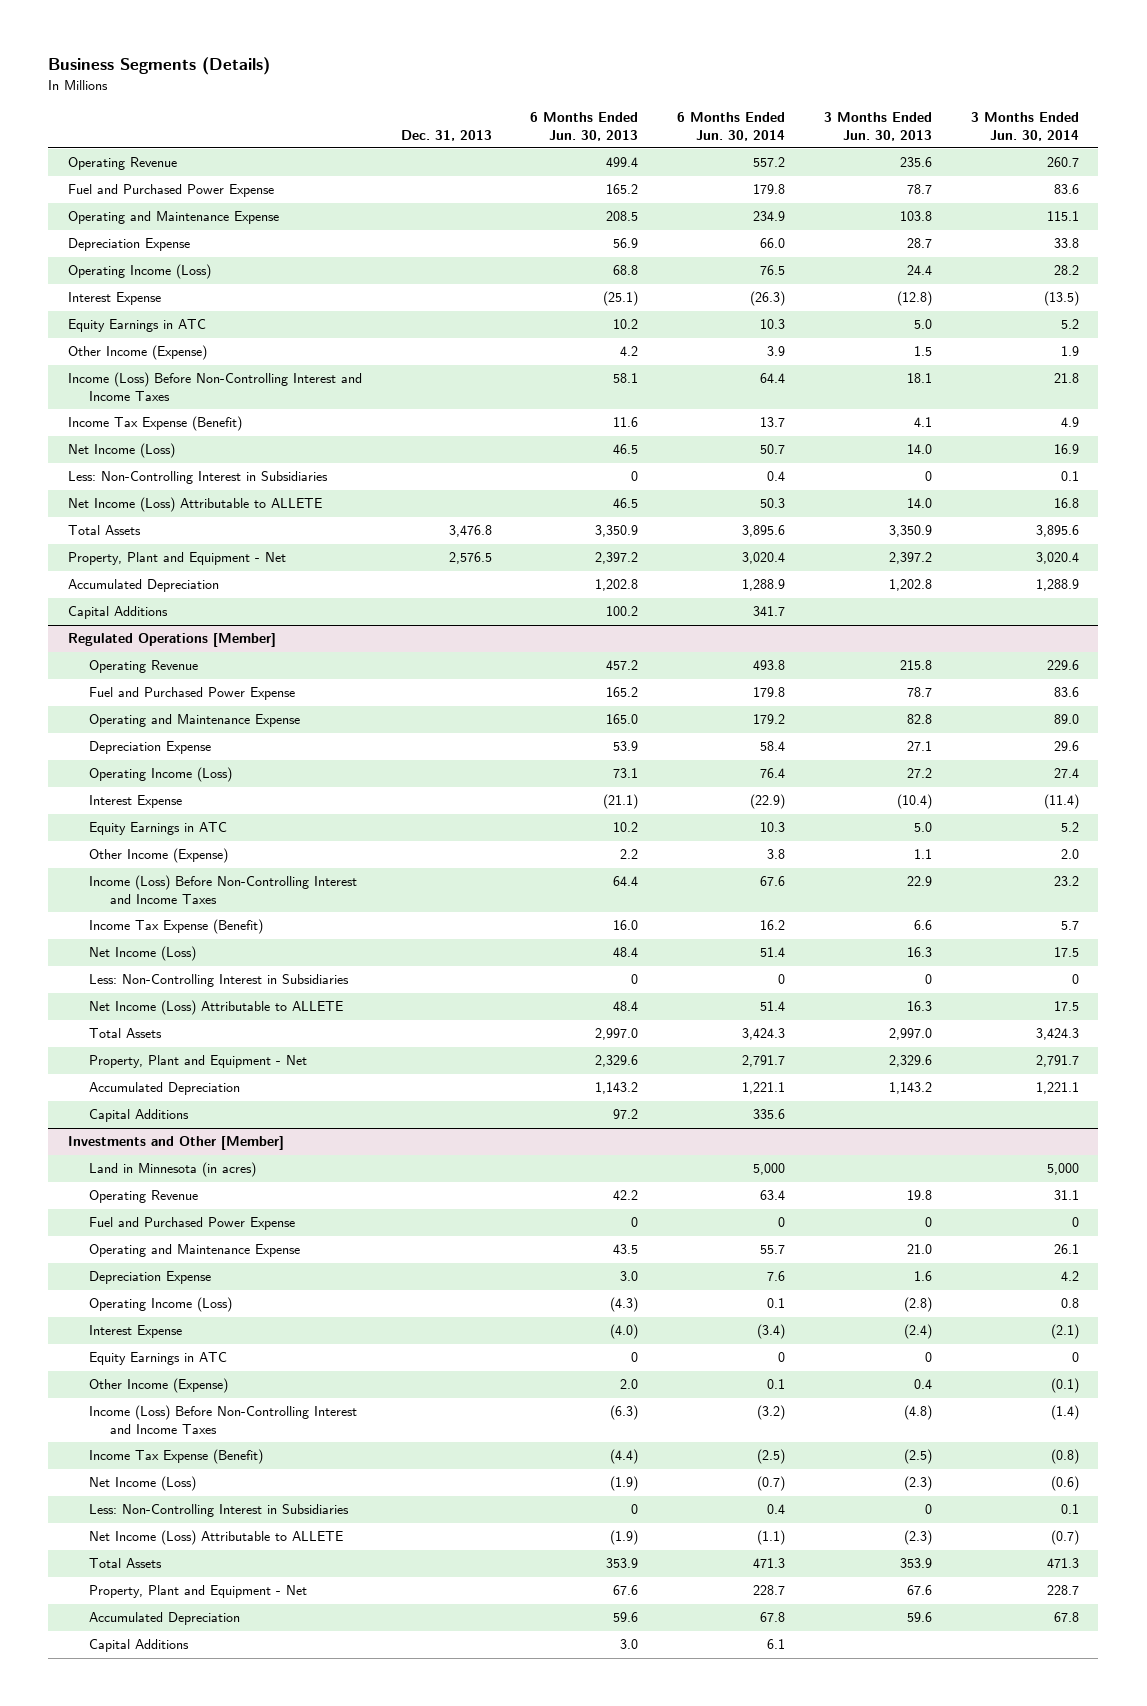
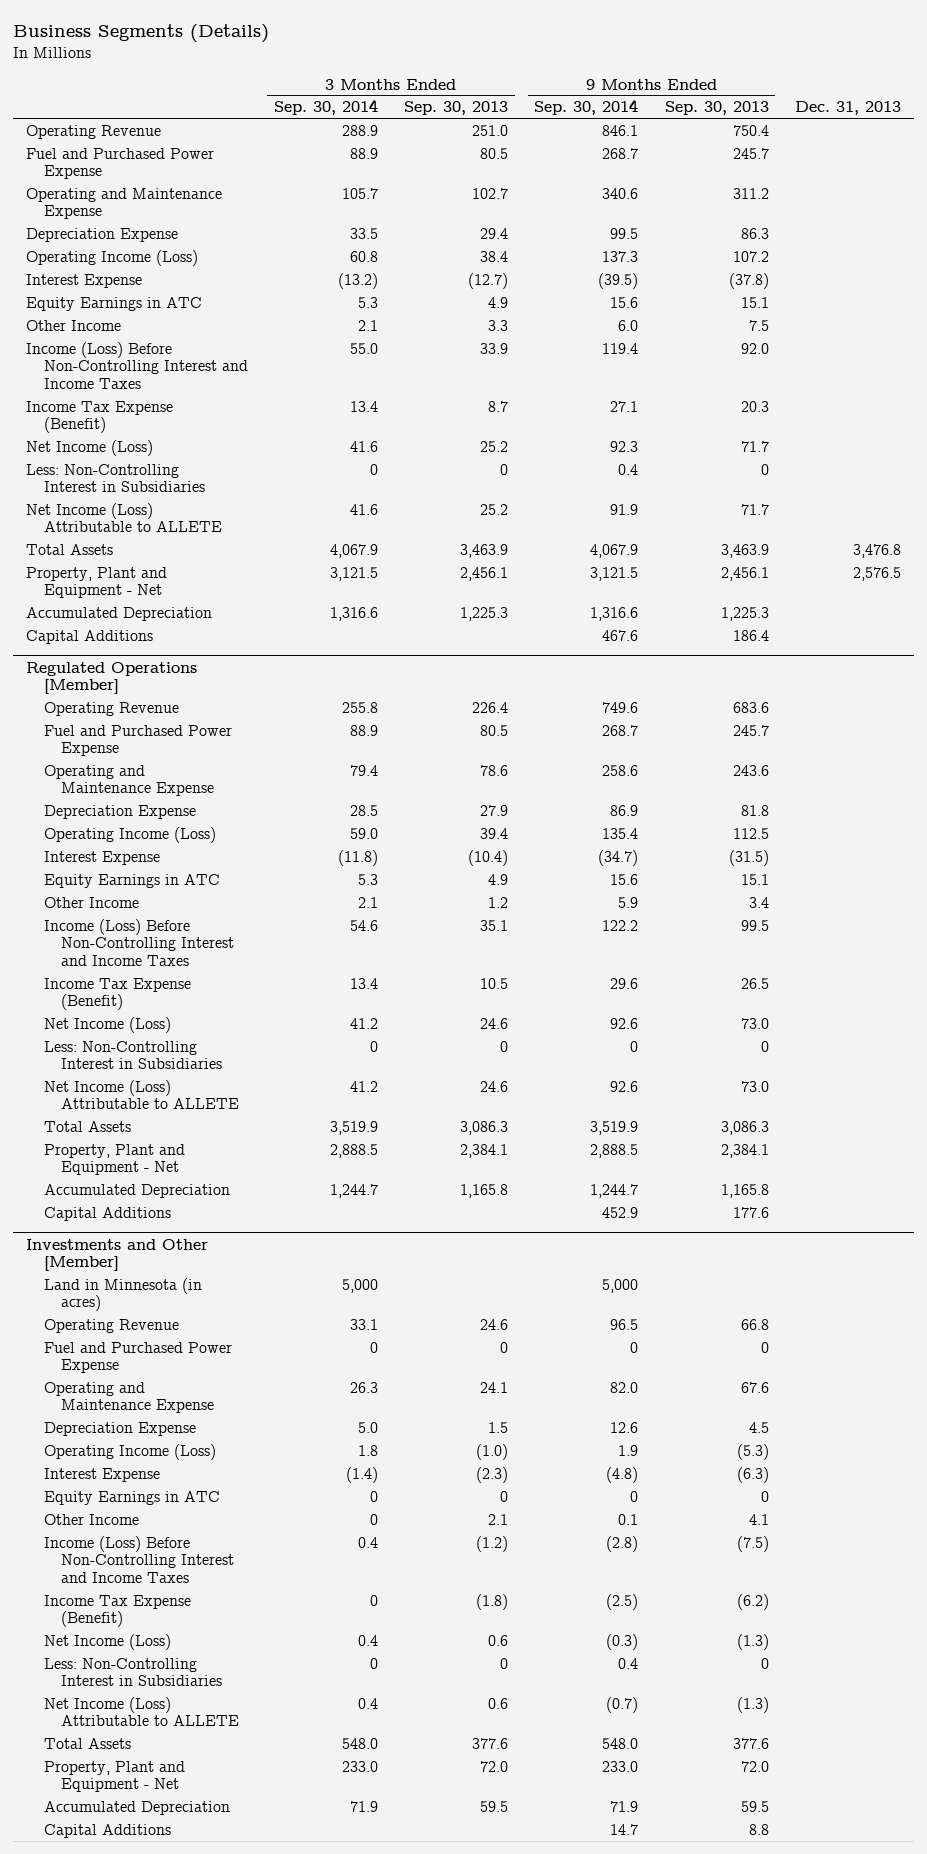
- | Dec. 31, 2013 | 6 Months Ended Jun. 30, 2013 | 6 Months Ended Jun. 30, 2014 | 3 Months Ended Jun. 30, 2013 | 3 Months Ended Jun. 30, 2014
+ | 3 Months Ended Sep. 30, 2014 | 3 Months Ended Sep. 30, 2013 | 9 Months Ended Sep. 30, 2014 | 9 Months Ended Sep. 30, 2013 | Dec. 31, 2013
- Other Income (Expense) | | 4.2 | 3.9 | 1.5 | 1.9
+ Other Income | 2.1 | 3.3 | 6.0 | 7.5 |
@ Regulated Operations [Member]
- Other Income (Expense) | | 2.2 | 3.8 | 1.1 | 2.0
+ Other Income | 2.1 | 1.2 | 5.9 | 3.4 |
@ Investments and Other [Member]
- Other Income (Expense) | | 2.0 | 0.1 | 0.4 | (0.1)
+ Other Income | 0 | 2.1 | 0.1 | 4.1 |

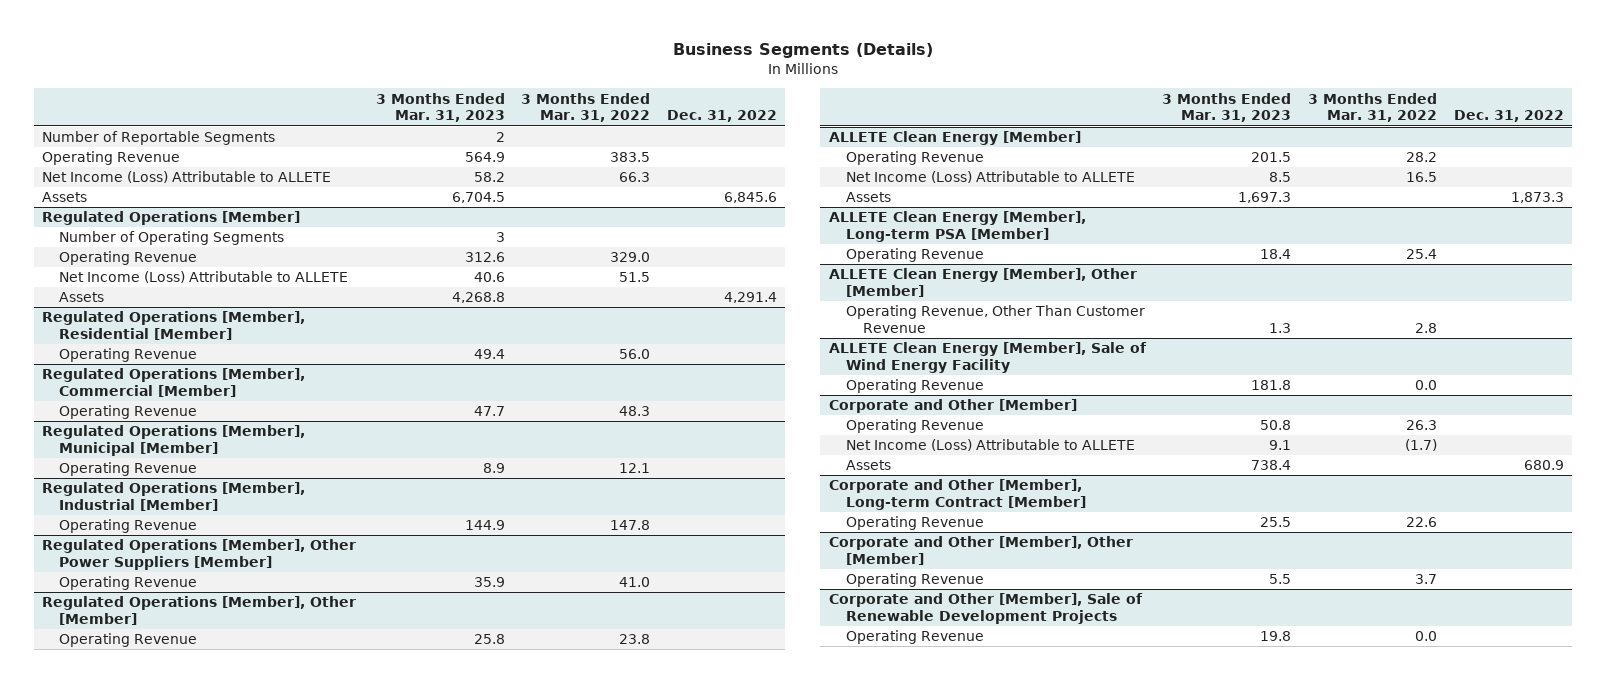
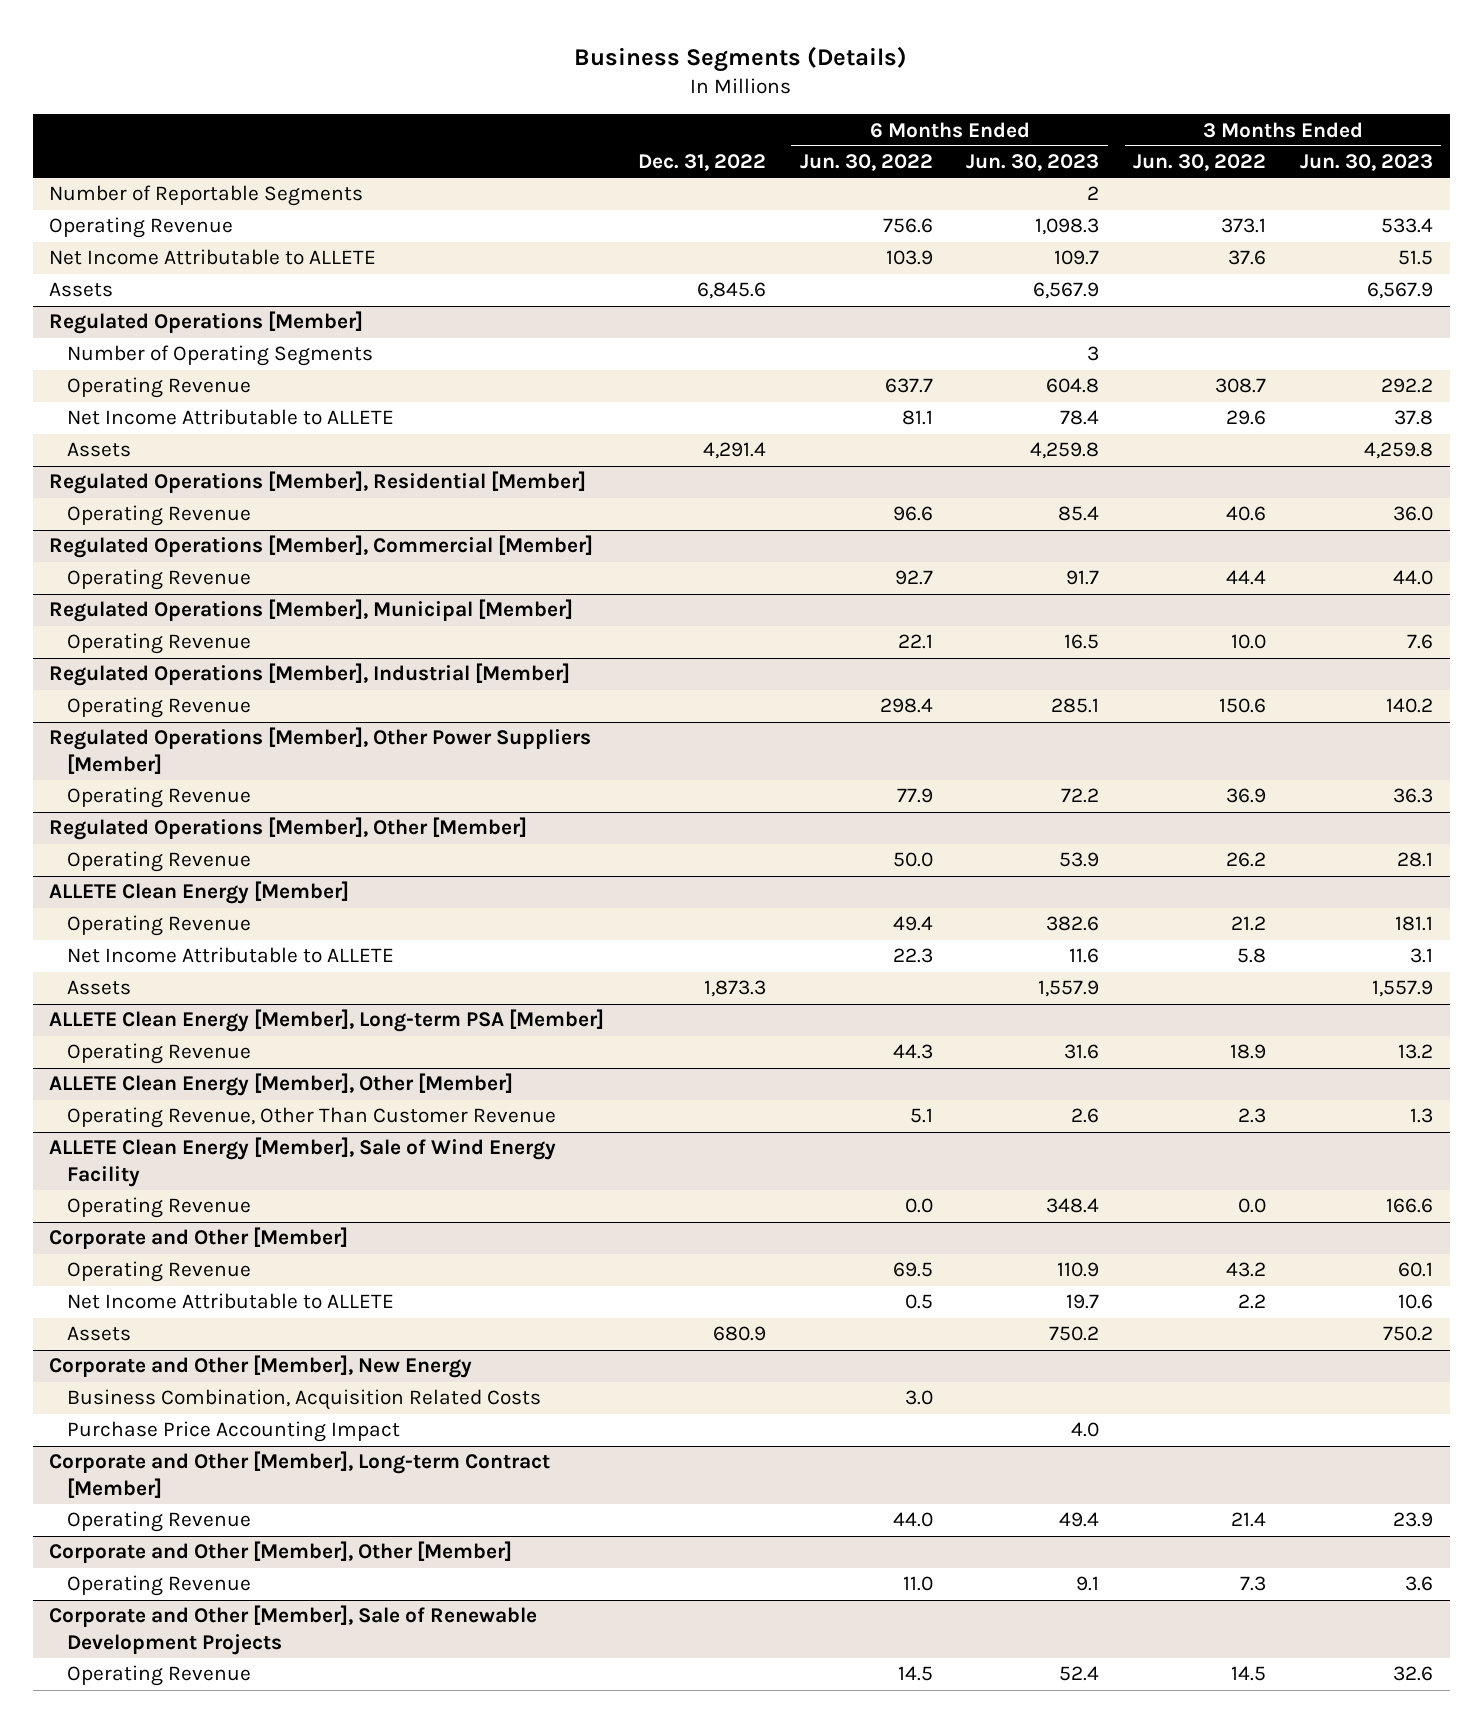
- | 3 Months Ended Mar. 31, 2023 | 3 Months Ended Mar. 31, 2022 | Dec. 31, 2022
+ | Dec. 31, 2022 | 6 Months Ended Jun. 30, 2022 | 6 Months Ended Jun. 30, 2023 | 3 Months Ended Jun. 30, 2022 | 3 Months Ended Jun. 30, 2023
- Net Income (Loss) Attributable to ALLETE | 58.2 | 66.3 |
+ Net Income Attributable to ALLETE | | 103.9 | 109.7 | 37.6 | 51.5
@ Regulated Operations [Member]
- Net Income (Loss) Attributable to ALLETE | 40.6 | 51.5 |
+ Net Income Attributable to ALLETE | | 81.1 | 78.4 | 29.6 | 37.8
@ ALLETE Clean Energy [Member]
- Net Income (Loss) Attributable to ALLETE | 8.5 | 16.5 |
+ Net Income Attributable to ALLETE | | 22.3 | 11.6 | 5.8 | 3.1
@ Corporate and Other [Member]
- Net Income (Loss) Attributable to ALLETE | 9.1 | (1.7) |
+ Net Income Attributable to ALLETE | | 0.5 | 19.7 | 2.2 | 10.6
+ Corporate and Other [Member], New Energy
+ Business Combination, Acquisition Related Costs | | 3.0 | | |
+ Purchase Price Accounting Impact | | | 4.0 | |

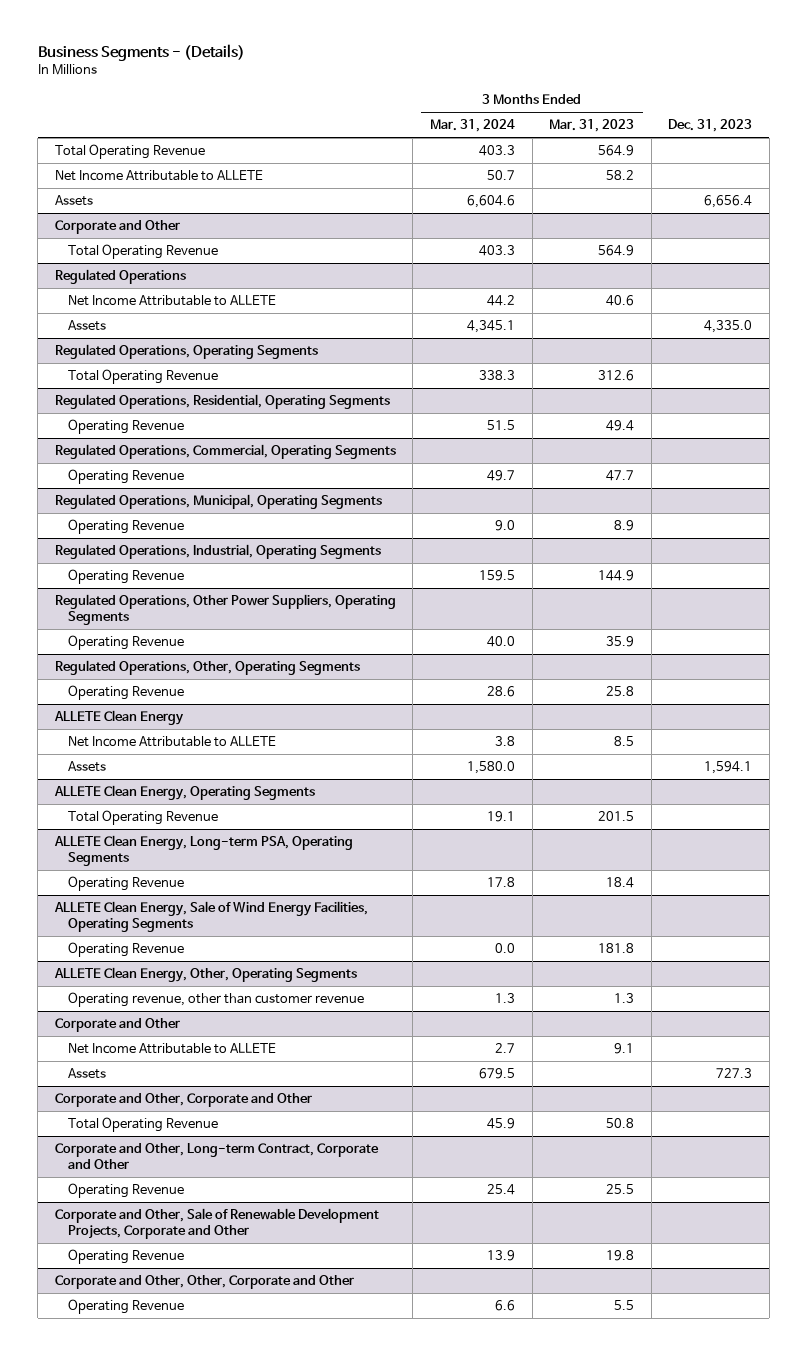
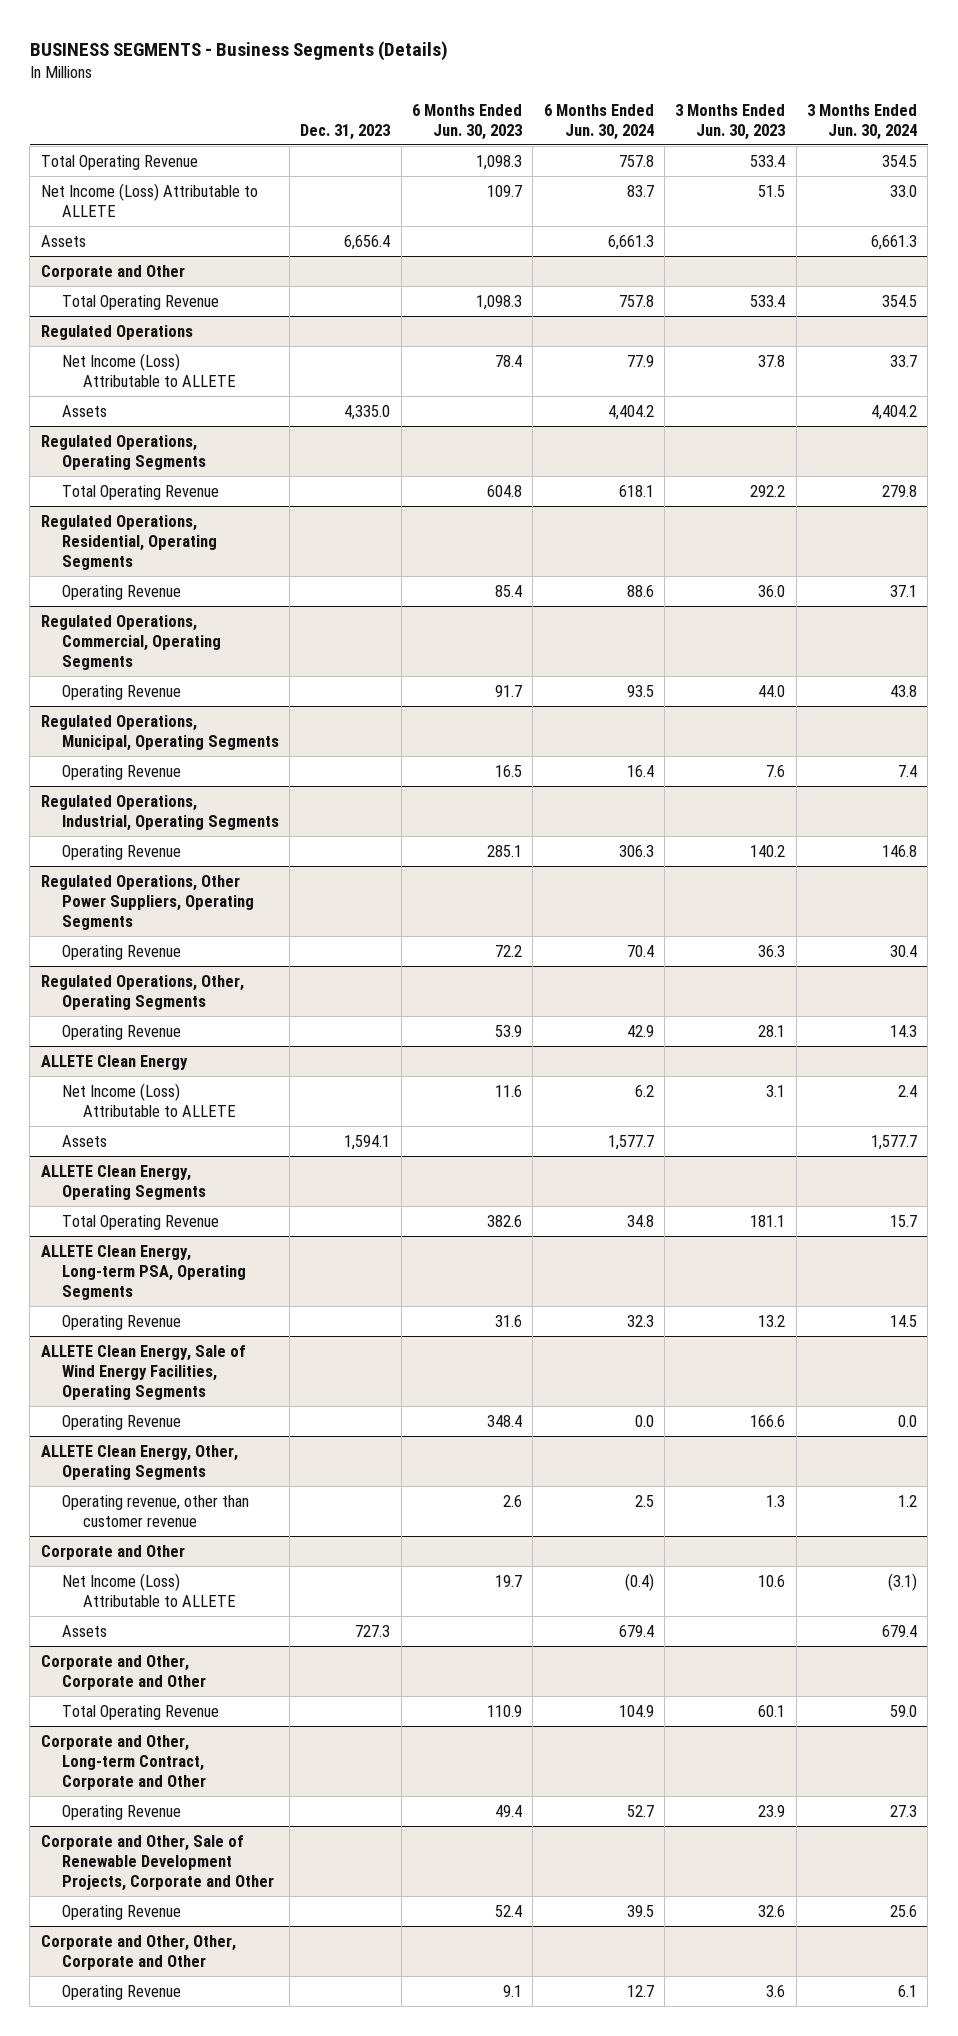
- Business Segments - (Details)
+ BUSINESS SEGMENTS - Business Segments (Details)
- | 3 Months Ended Mar. 31, 2024 | 3 Months Ended Mar. 31, 2023 | Dec. 31, 2023
+ | Dec. 31, 2023 | 6 Months Ended Jun. 30, 2023 | 6 Months Ended Jun. 30, 2024 | 3 Months Ended Jun. 30, 2023 | 3 Months Ended Jun. 30, 2024
- Net Income Attributable to ALLETE | 50.7 | 58.2 |
+ Net Income (Loss) Attributable to ALLETE | | 109.7 | 83.7 | 51.5 | 33.0
@ Regulated Operations
- Net Income Attributable to ALLETE | 44.2 | 40.6 |
+ Net Income (Loss) Attributable to ALLETE | | 78.4 | 77.9 | 37.8 | 33.7
@ ALLETE Clean Energy
- Net Income Attributable to ALLETE | 3.8 | 8.5 |
+ Net Income (Loss) Attributable to ALLETE | | 11.6 | 6.2 | 3.1 | 2.4
@ Corporate and Other
- Net Income Attributable to ALLETE | 2.7 | 9.1 |
+ Net Income (Loss) Attributable to ALLETE | | 19.7 | (0.4) | 10.6 | (3.1)

